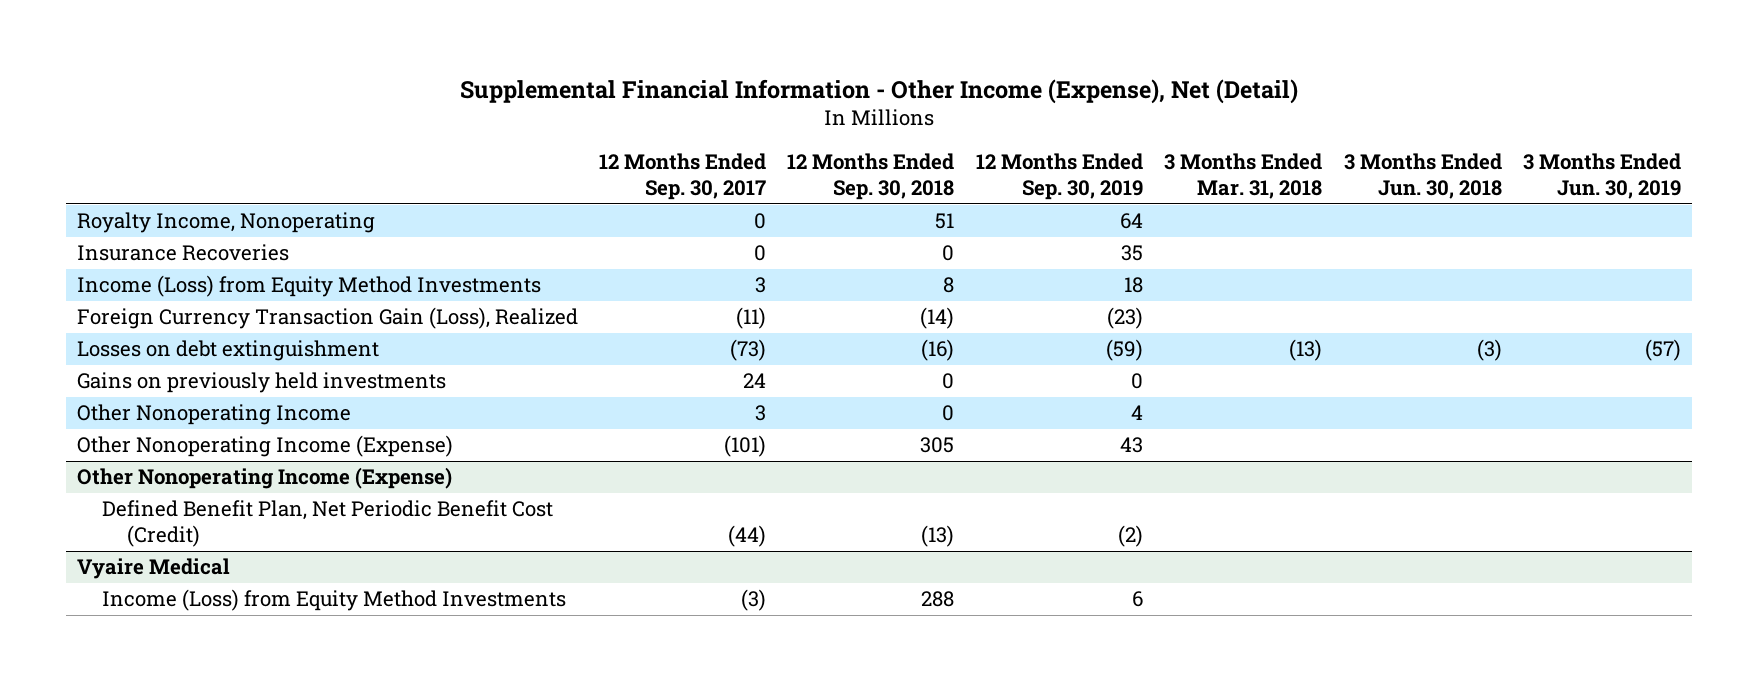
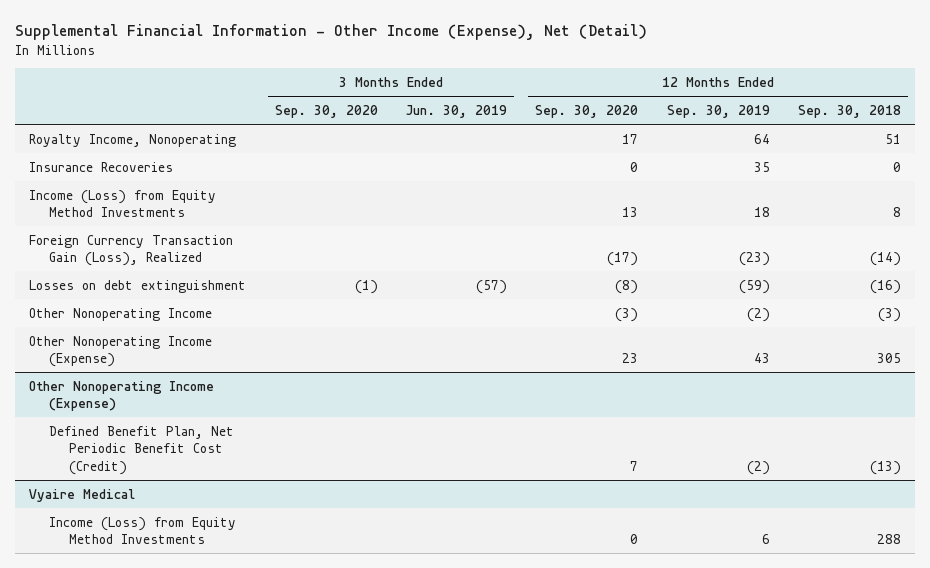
- | 12 Months Ended Sep. 30, 2017 | 12 Months Ended Sep. 30, 2018 | 12 Months Ended Sep. 30, 2019 | 3 Months Ended Mar. 31, 2018 | 3 Months Ended Jun. 30, 2018 | 3 Months Ended Jun. 30, 2019
+ | 3 Months Ended Sep. 30, 2020 | 3 Months Ended Jun. 30, 2019 | 12 Months Ended Sep. 30, 2020 | 12 Months Ended Sep. 30, 2019 | 12 Months Ended Sep. 30, 2018
- Gains on previously held investments | 24 | 0 | 0 | | |
- Other Nonoperating Income | 3 | 0 | 4 | | |
+ Other Nonoperating Income | | | (3) | (2) | (3)

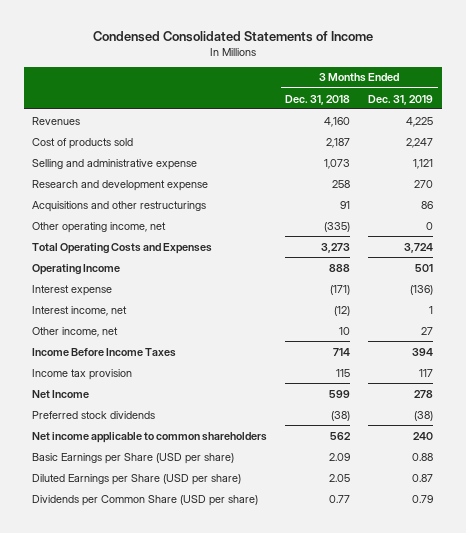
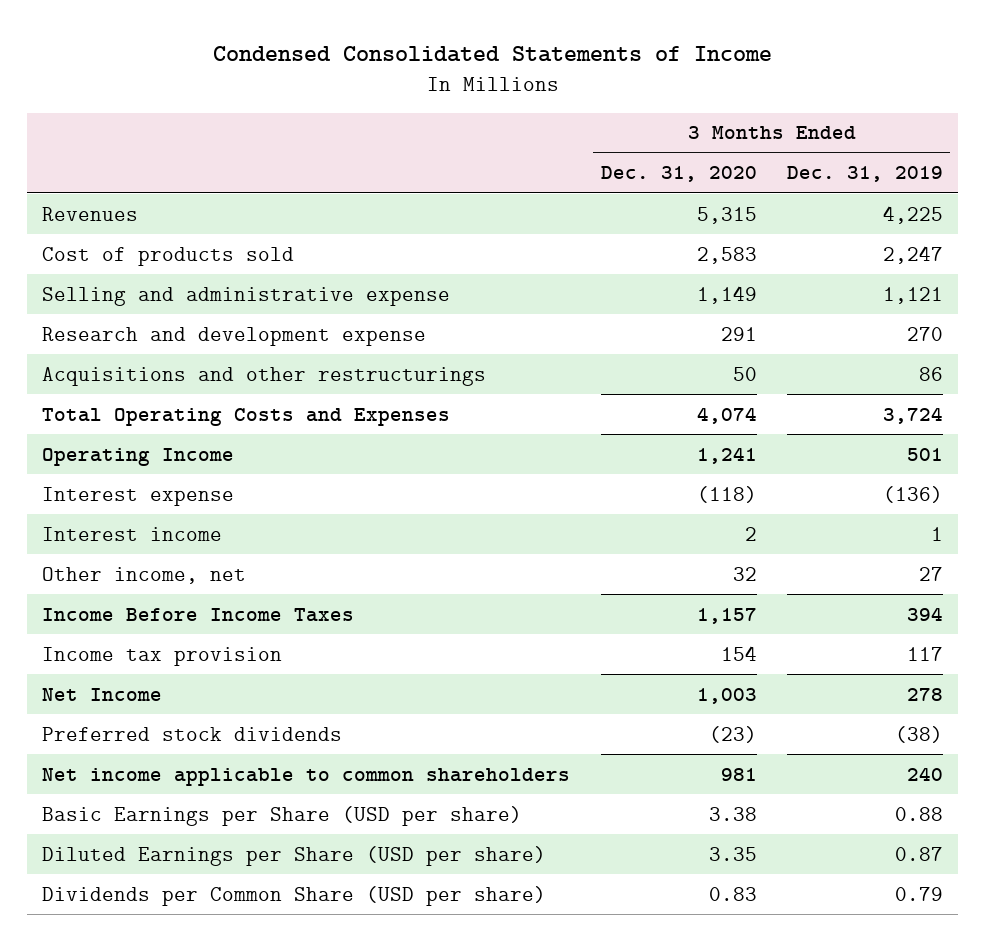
- | 3 Months Ended Dec. 31, 2018 | 3 Months Ended Dec. 31, 2019
+ | 3 Months Ended Dec. 31, 2020 | 3 Months Ended Dec. 31, 2019
- Other operating income, net | (335) | 0
- Interest income, net | (12) | 1
+ Interest income | 2 | 1

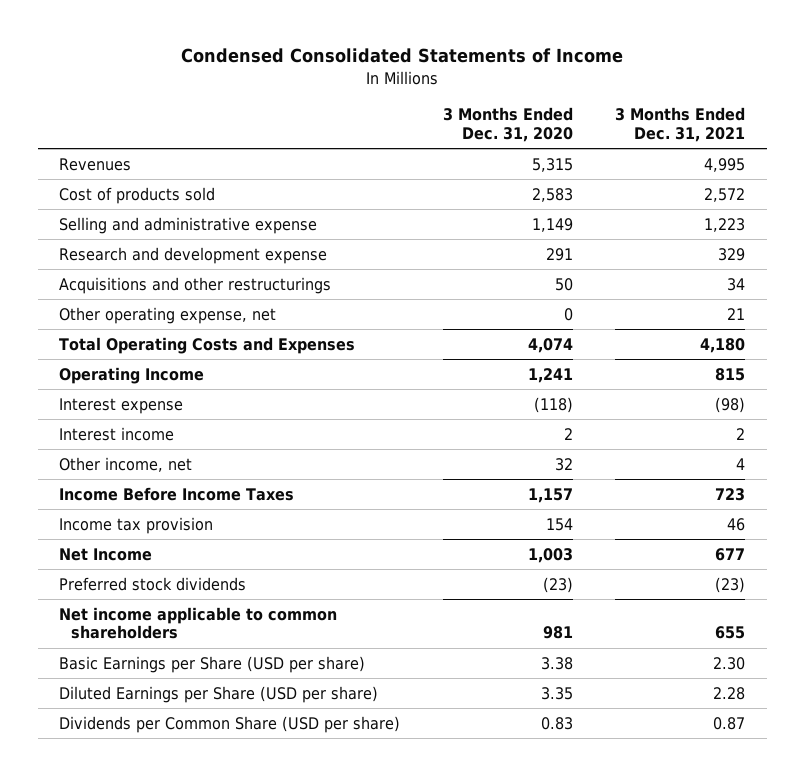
- | 3 Months Ended Dec. 31, 2020 | 3 Months Ended Dec. 31, 2019
+ | 3 Months Ended Dec. 31, 2020 | 3 Months Ended Dec. 31, 2021
+ Other operating expense, net | 0 | 21

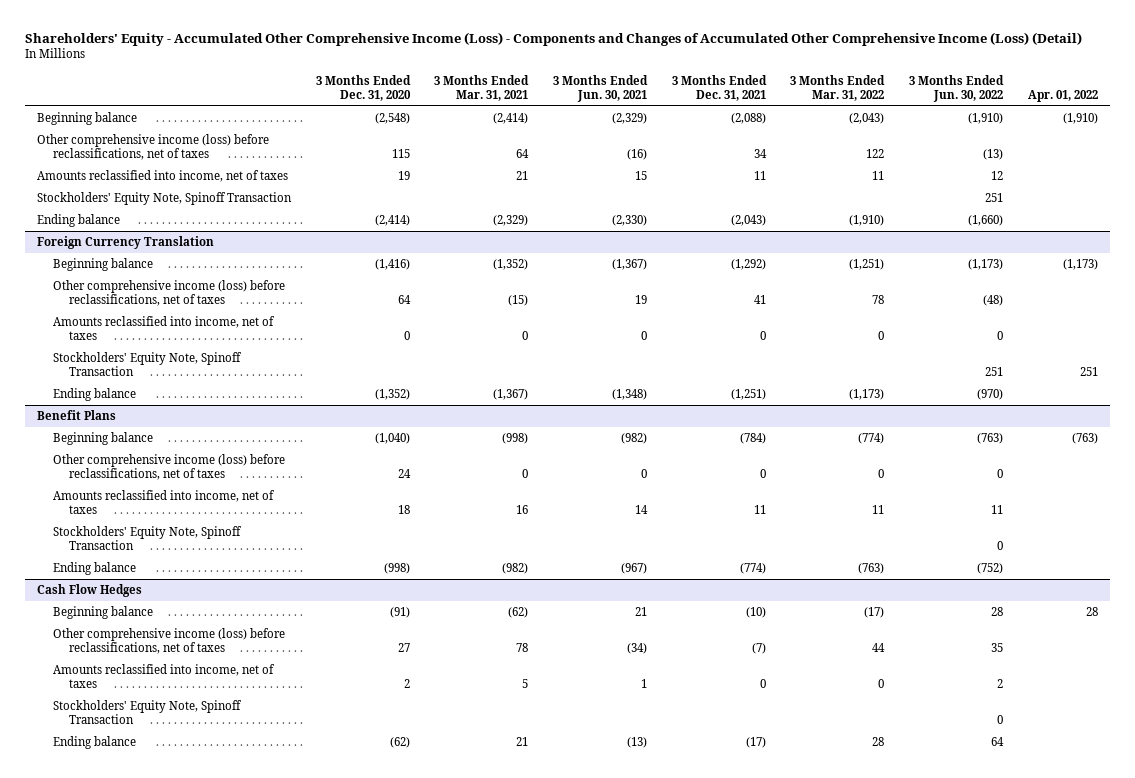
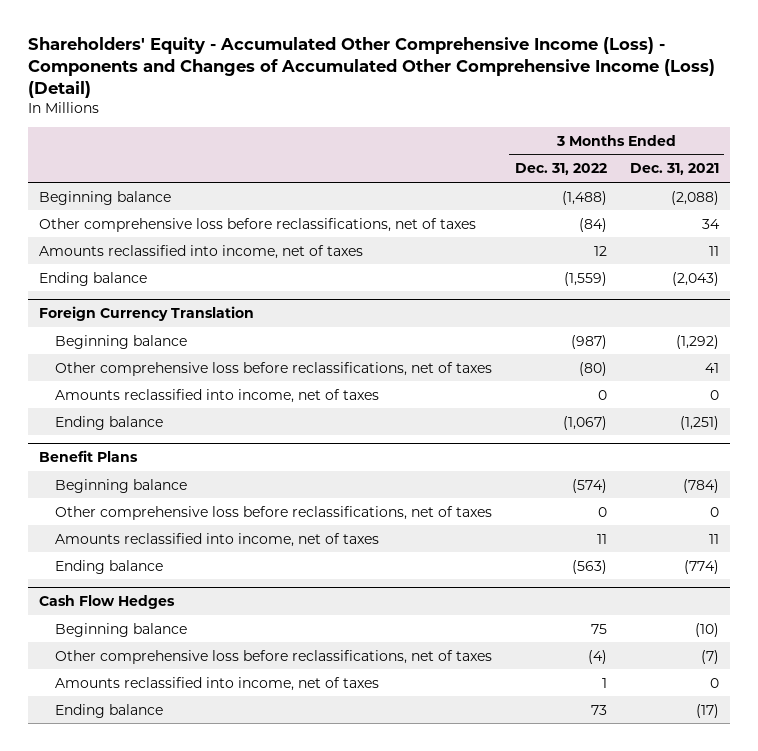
- | 3 Months Ended Dec. 31, 2020 | 3 Months Ended Mar. 31, 2021 | 3 Months Ended Jun. 30, 2021 | 3 Months Ended Dec. 31, 2021 | 3 Months Ended Mar. 31, 2022 | 3 Months Ended Jun. 30, 2022 | Apr. 01, 2022
+ | 3 Months Ended Dec. 31, 2022 | 3 Months Ended Dec. 31, 2021
- Other comprehensive income (loss) before reclassifications, net of taxes | 115 | 64 | (16) | 34 | 122 | (13) |
+ Other comprehensive loss before reclassifications, net of taxes | (84) | 34
- Stockholders' Equity Note, Spinoff Transaction | | | | | | 251 |
@ Foreign Currency Translation
- Other comprehensive income (loss) before reclassifications, net of taxes | 64 | (15) | 19 | 41 | 78 | (48) |
+ Other comprehensive loss before reclassifications, net of taxes | (80) | 41
- Stockholders' Equity Note, Spinoff Transaction | | | | | | 251 | 251
@ Benefit Plans
- Other comprehensive income (loss) before reclassifications, net of taxes | 24 | 0 | 0 | 0 | 0 | 0 |
+ Other comprehensive loss before reclassifications, net of taxes | 0 | 0
- Stockholders' Equity Note, Spinoff Transaction | | | | | | 0 |
@ Cash Flow Hedges
- Other comprehensive income (loss) before reclassifications, net of taxes | 27 | 78 | (34) | (7) | 44 | 35 |
+ Other comprehensive loss before reclassifications, net of taxes | (4) | (7)
- Stockholders' Equity Note, Spinoff Transaction | | | | | | 0 |

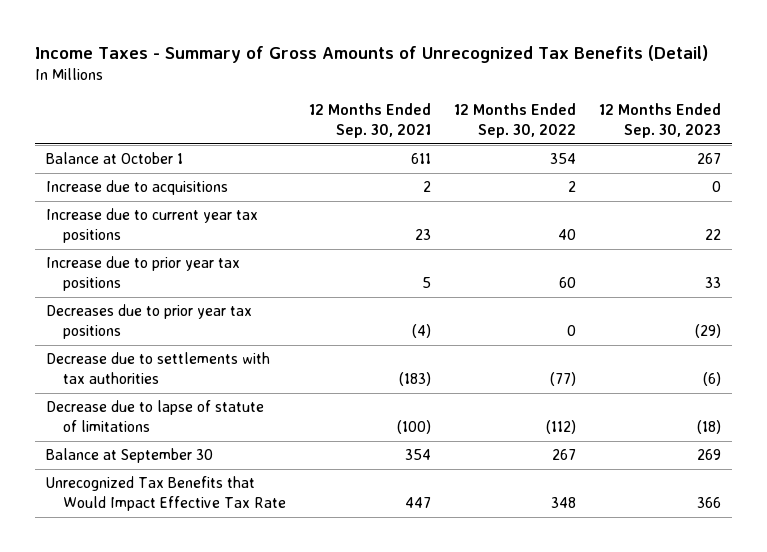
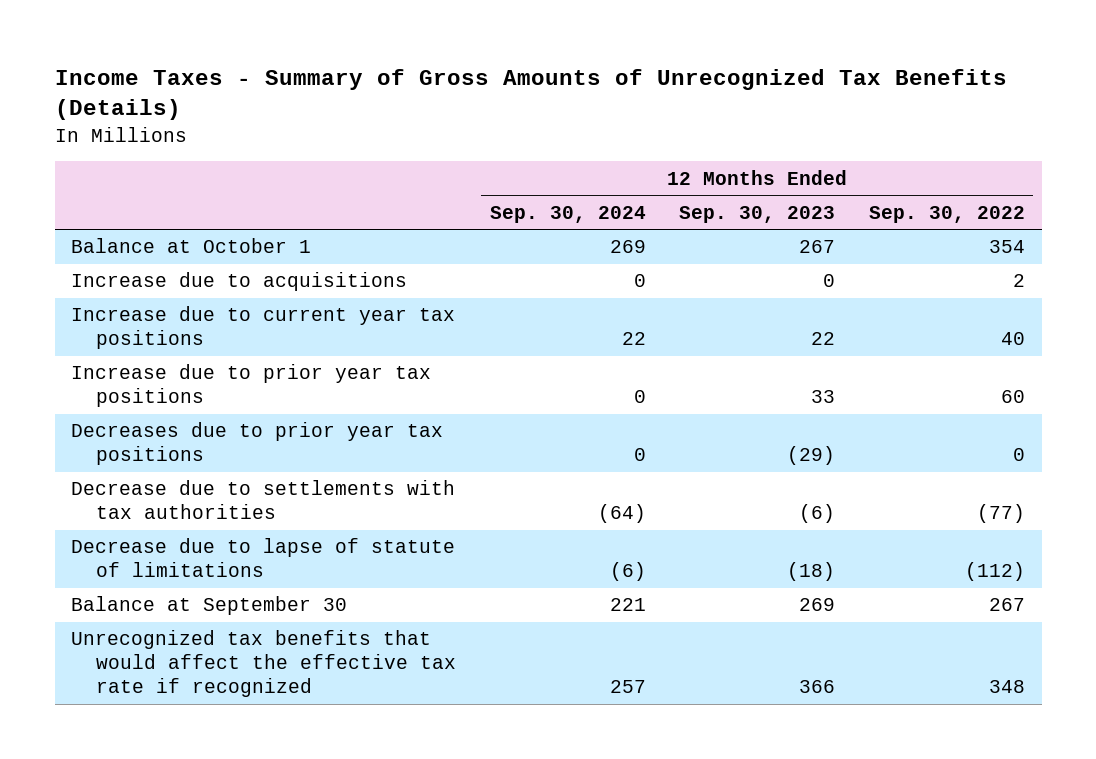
- Income Taxes - Summary of Gross Amounts of Unrecognized Tax Benefits (Detail)
+ Income Taxes - Summary of Gross Amounts of Unrecognized Tax Benefits (Details)
- | 12 Months Ended Sep. 30, 2021 | 12 Months Ended Sep. 30, 2022 | 12 Months Ended Sep. 30, 2023
+ | 12 Months Ended Sep. 30, 2024 | 12 Months Ended Sep. 30, 2023 | 12 Months Ended Sep. 30, 2022
- Unrecognized Tax Benefits that Would Impact Effective Tax Rate | 447 | 348 | 366
+ Unrecognized tax benefits that would affect the effective tax rate if recognized | 257 | 366 | 348

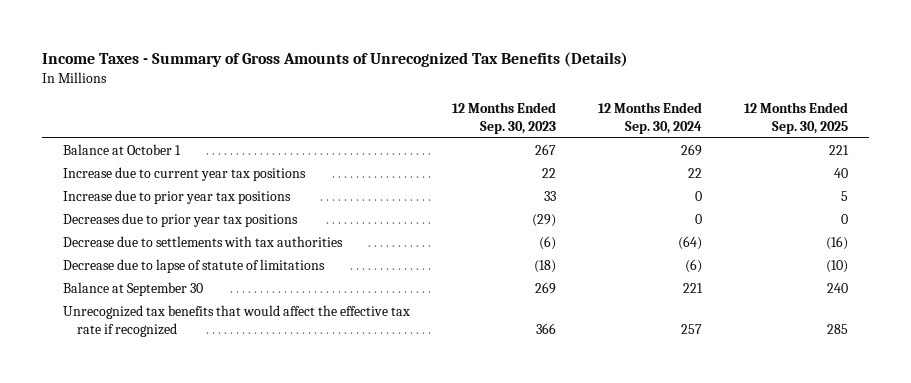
- | 12 Months Ended Sep. 30, 2024 | 12 Months Ended Sep. 30, 2023 | 12 Months Ended Sep. 30, 2022
+ | 12 Months Ended Sep. 30, 2023 | 12 Months Ended Sep. 30, 2024 | 12 Months Ended Sep. 30, 2025
- Increase due to acquisitions | 0 | 0 | 2

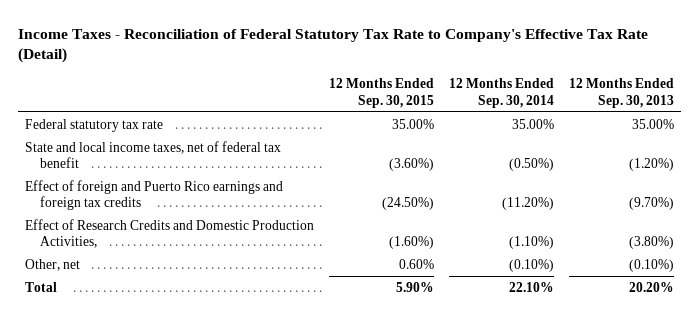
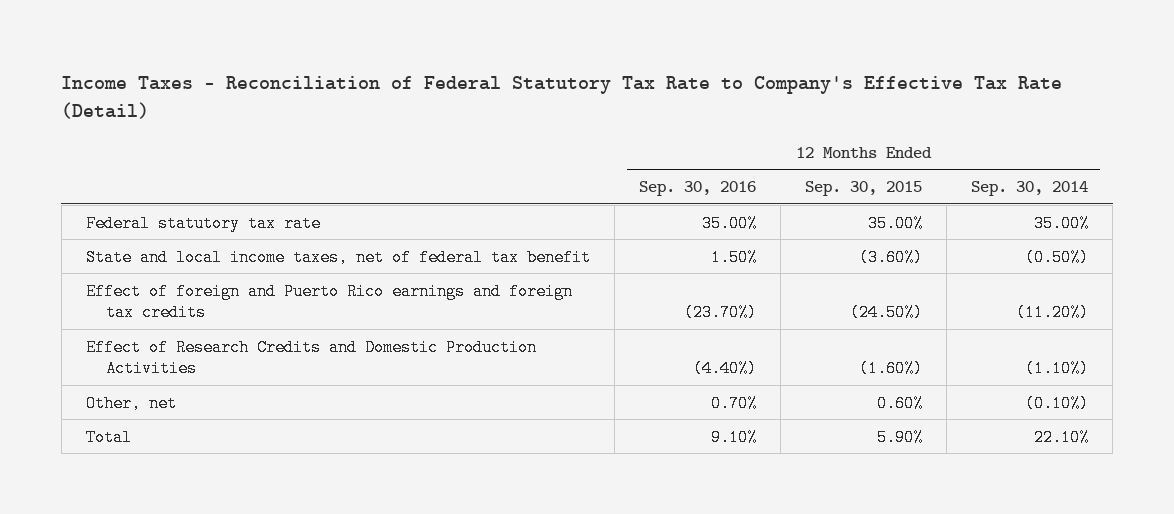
- | 12 Months Ended Sep. 30, 2015 | 12 Months Ended Sep. 30, 2014 | 12 Months Ended Sep. 30, 2013
+ | 12 Months Ended Sep. 30, 2016 | 12 Months Ended Sep. 30, 2015 | 12 Months Ended Sep. 30, 2014
- Effect of Research Credits and Domestic Production Activities, | (1.60%) | (1.10%) | (3.80%)
+ Effect of Research Credits and Domestic Production Activities | (4.40%) | (1.60%) | (1.10%)

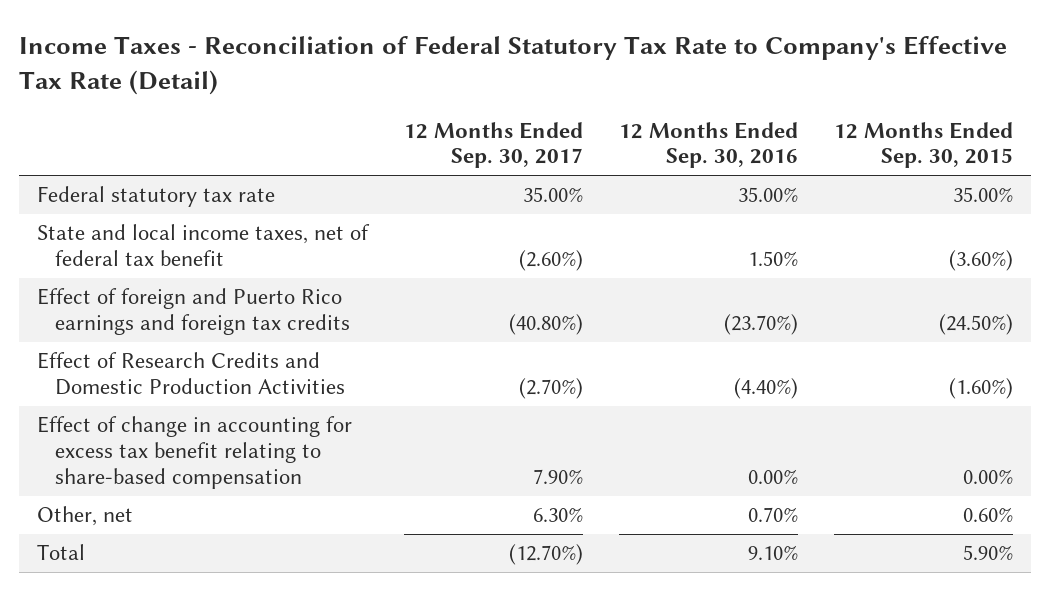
- | 12 Months Ended Sep. 30, 2016 | 12 Months Ended Sep. 30, 2015 | 12 Months Ended Sep. 30, 2014
+ | 12 Months Ended Sep. 30, 2017 | 12 Months Ended Sep. 30, 2016 | 12 Months Ended Sep. 30, 2015
+ Effect of change in accounting for excess tax benefit relating to share-based compensation | 7.90% | 0.00% | 0.00%

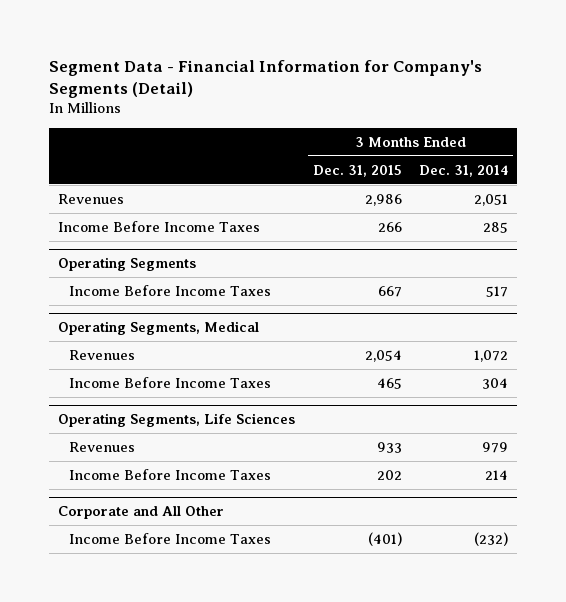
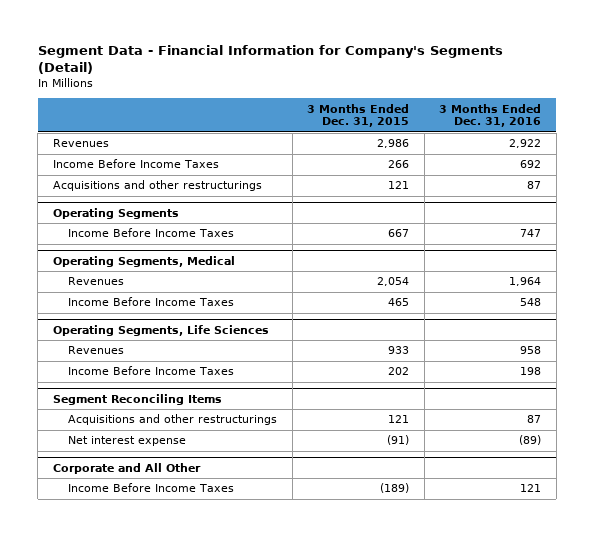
- | 3 Months Ended Dec. 31, 2015 | 3 Months Ended Dec. 31, 2014
+ | 3 Months Ended Dec. 31, 2015 | 3 Months Ended Dec. 31, 2016
+ Acquisitions and other restructurings | 121 | 87
+ Segment Reconciling Items
+ Acquisitions and other restructurings | 121 | 87
+ Net interest expense | (91) | (89)
@ Corporate and All Other
- Income Before Income Taxes | (401) | (232)
+ Income Before Income Taxes | (189) | 121

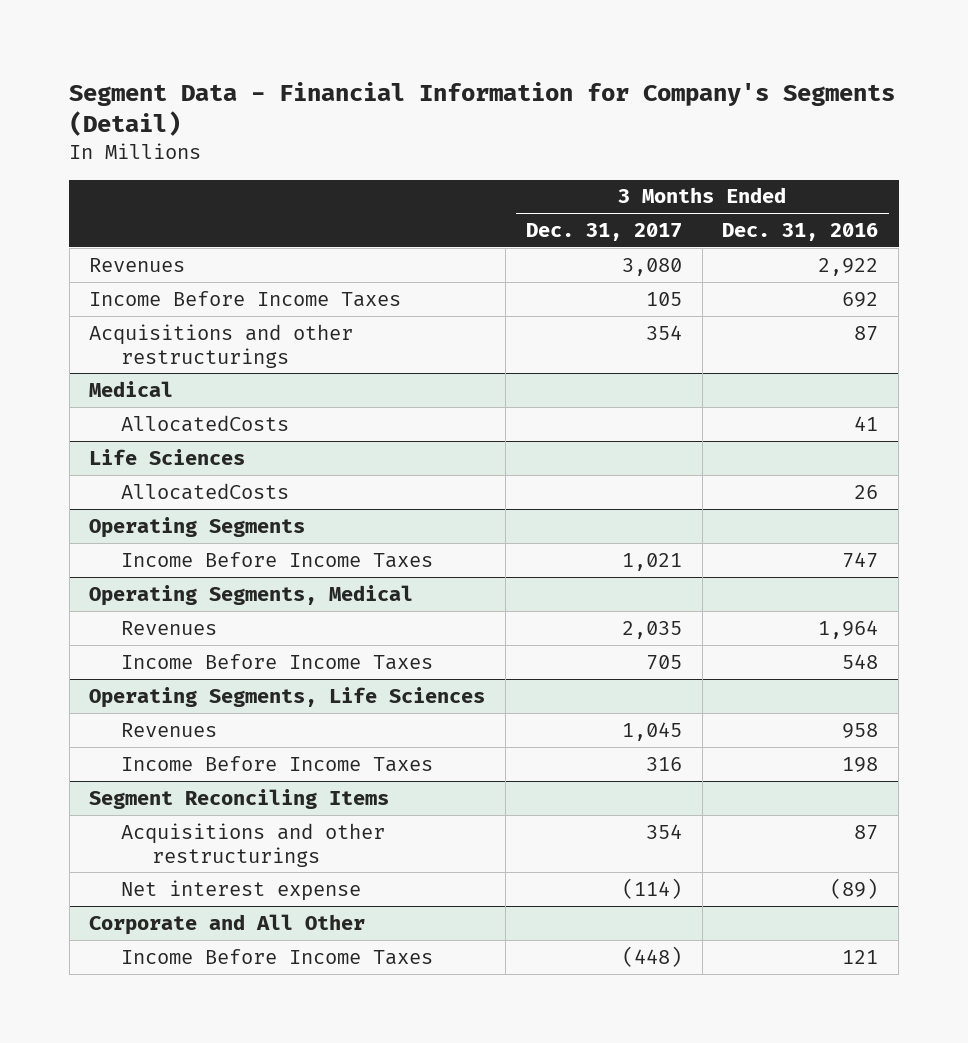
- | 3 Months Ended Dec. 31, 2015 | 3 Months Ended Dec. 31, 2016
+ | 3 Months Ended Dec. 31, 2017 | 3 Months Ended Dec. 31, 2016
+ Medical
+ AllocatedCosts | | 41
+ Life Sciences
+ AllocatedCosts | | 26

